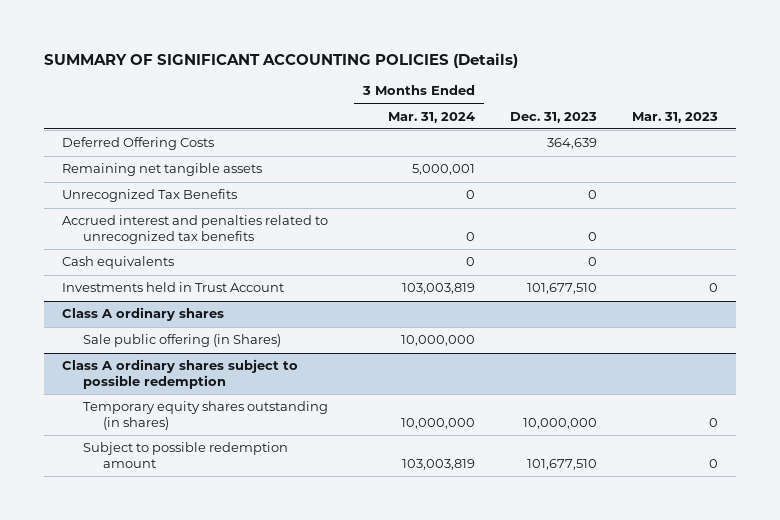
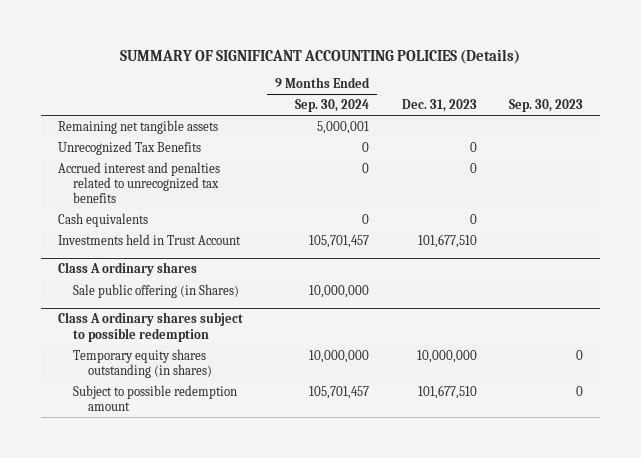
- | 3 Months Ended Mar. 31, 2024 | Dec. 31, 2023 | Mar. 31, 2023
+ | 9 Months Ended Sep. 30, 2024 | Dec. 31, 2023 | Sep. 30, 2023
- Deferred Offering Costs | | 364,639 |

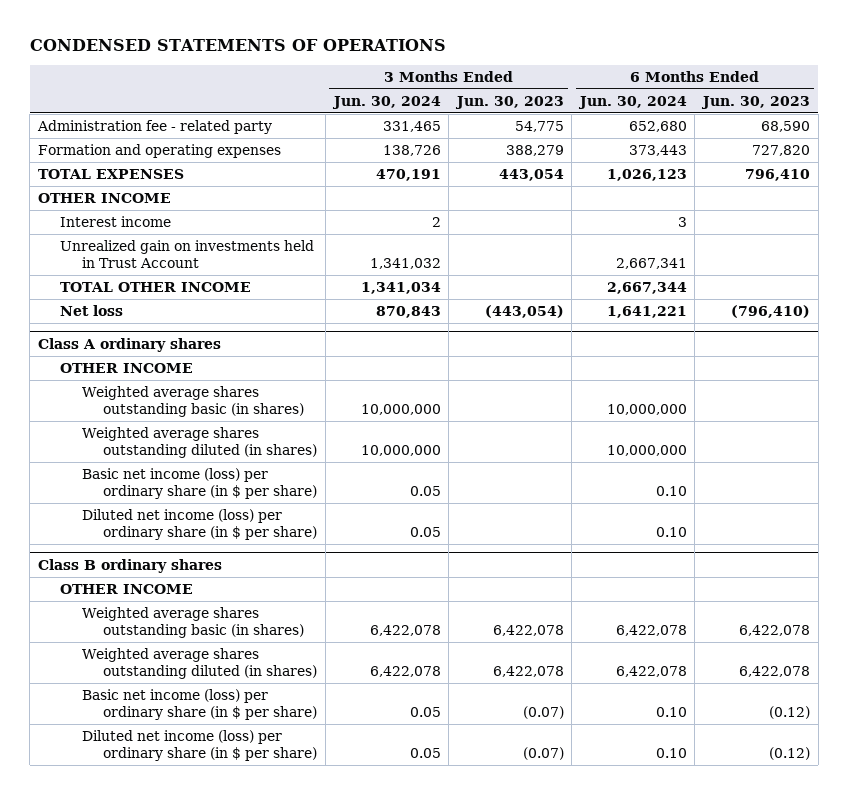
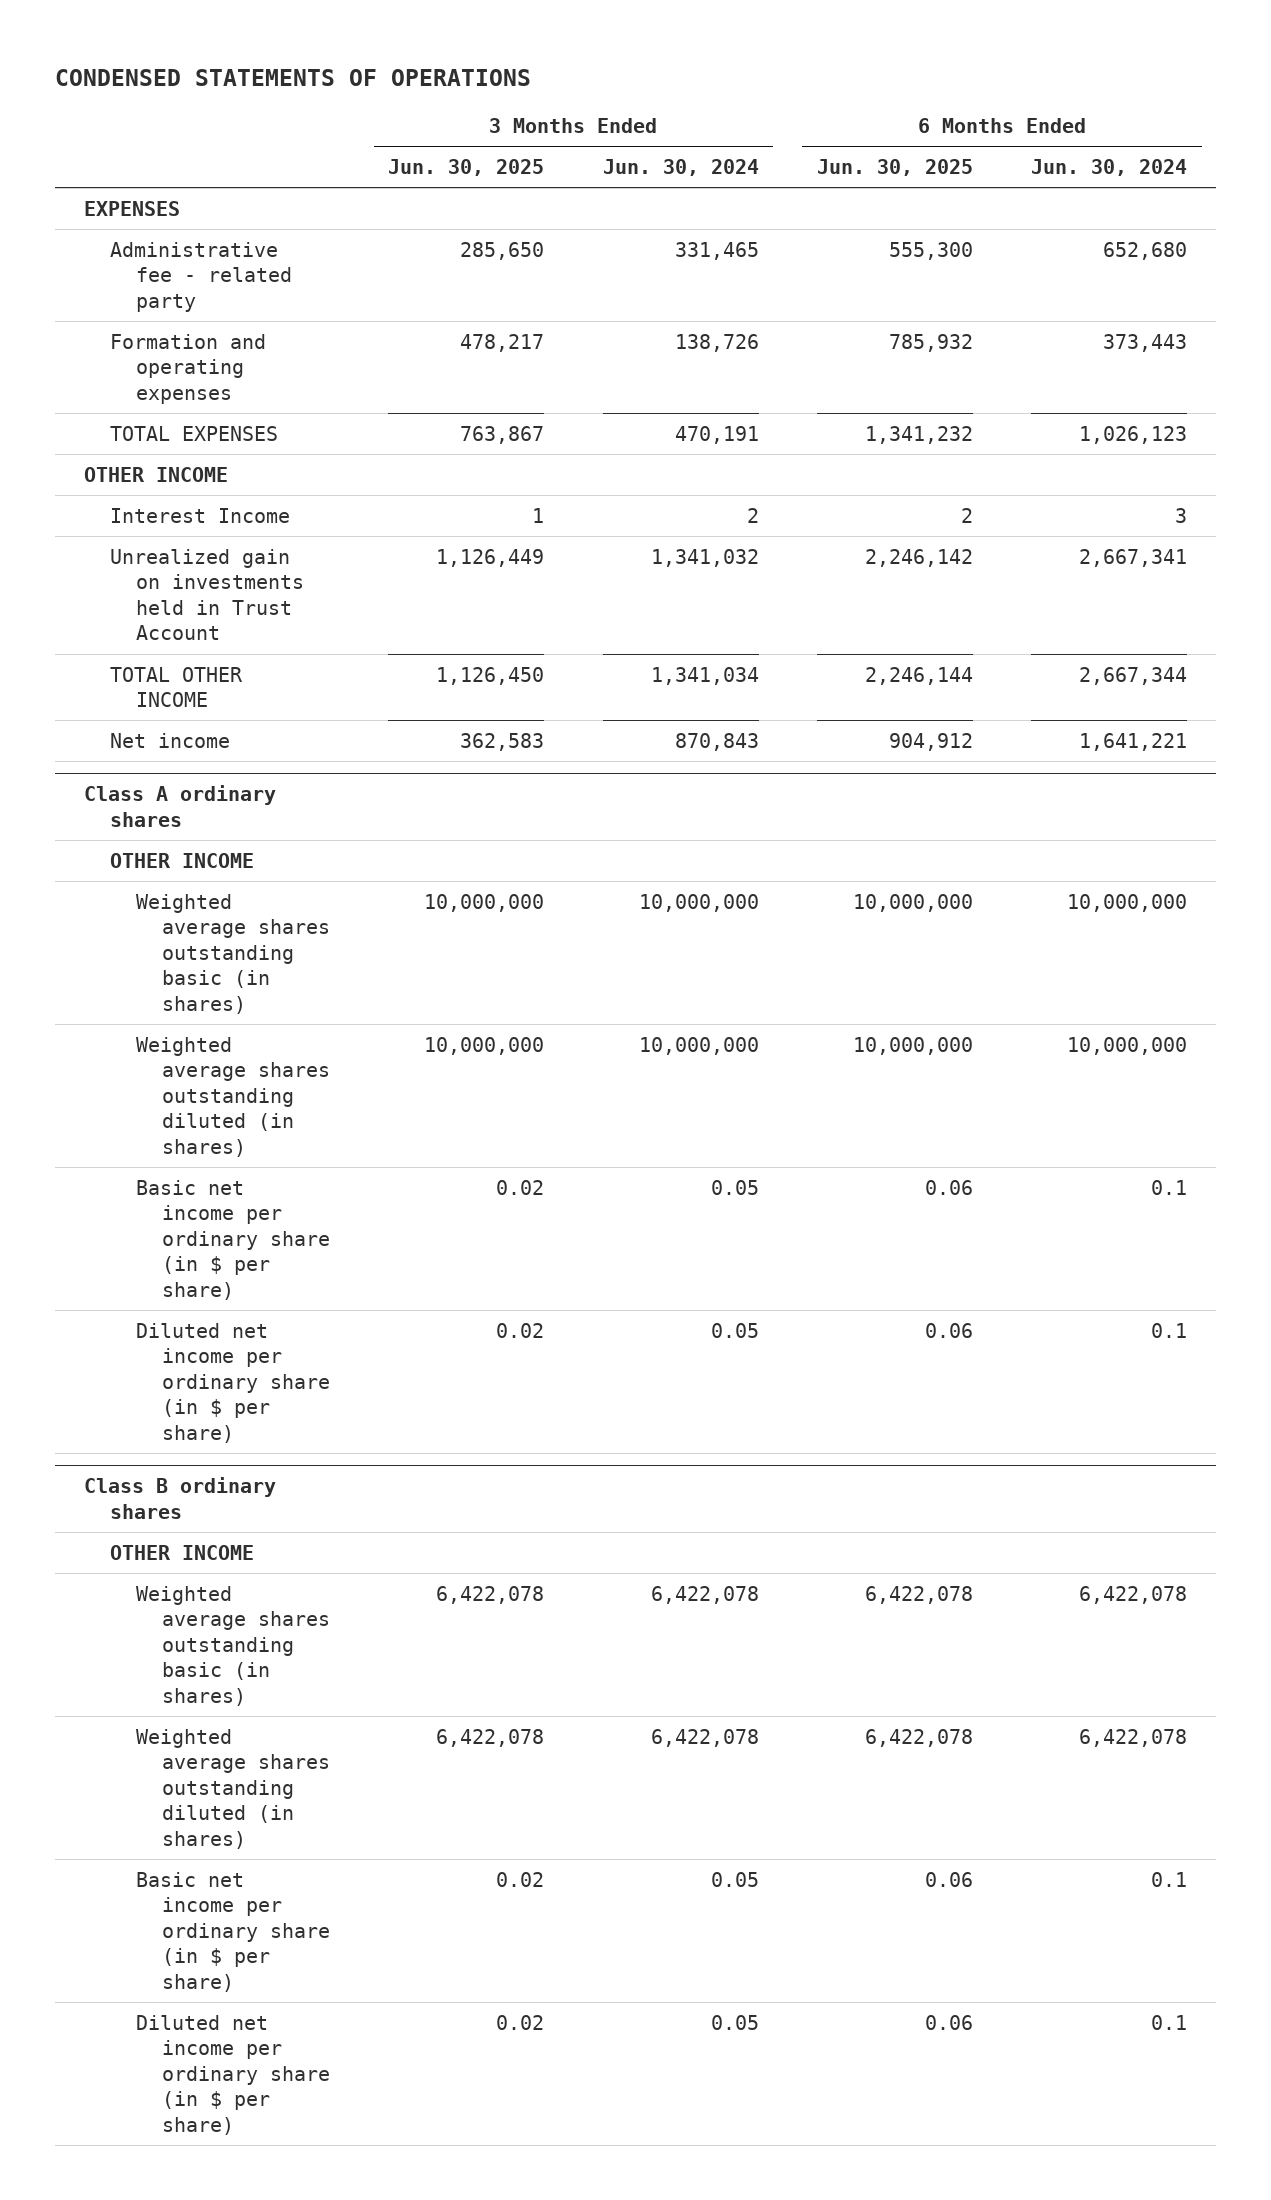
- | 3 Months Ended Jun. 30, 2024 | 3 Months Ended Jun. 30, 2023 | 6 Months Ended Jun. 30, 2024 | 6 Months Ended Jun. 30, 2023
+ | 3 Months Ended Jun. 30, 2025 | 3 Months Ended Jun. 30, 2024 | 6 Months Ended Jun. 30, 2025 | 6 Months Ended Jun. 30, 2024
- Administration fee - related party | 331,465 | 54,775 | 652,680 | 68,590
+ EXPENSES
+ Administrative fee - related party | 285,650 | 331,465 | 555,300 | 652,680
- Interest income | 2 | | 3 |
+ Interest Income | 1 | 2 | 2 | 3
- Net loss | 870,843 | (443,054) | 1,641,221 | (796,410)
+ Net income | 362,583 | 870,843 | 904,912 | 1,641,221
@ Class A ordinary shares
- Basic net income (loss) per ordinary share (in $ per share) | 0.05 | | 0.10 |
- Diluted net income (loss) per ordinary share (in $ per share) | 0.05 | | 0.10 |
+ Basic net income per ordinary share (in $ per share) | 0.02 | 0.05 | 0.06 | 0.1
+ Diluted net income per ordinary share (in $ per share) | 0.02 | 0.05 | 0.06 | 0.1
@ Class B ordinary shares
- Basic net income (loss) per ordinary share (in $ per share) | 0.05 | (0.07) | 0.10 | (0.12)
- Diluted net income (loss) per ordinary share (in $ per share) | 0.05 | (0.07) | 0.10 | (0.12)
+ Basic net income per ordinary share (in $ per share) | 0.02 | 0.05 | 0.06 | 0.1
+ Diluted net income per ordinary share (in $ per share) | 0.02 | 0.05 | 0.06 | 0.1

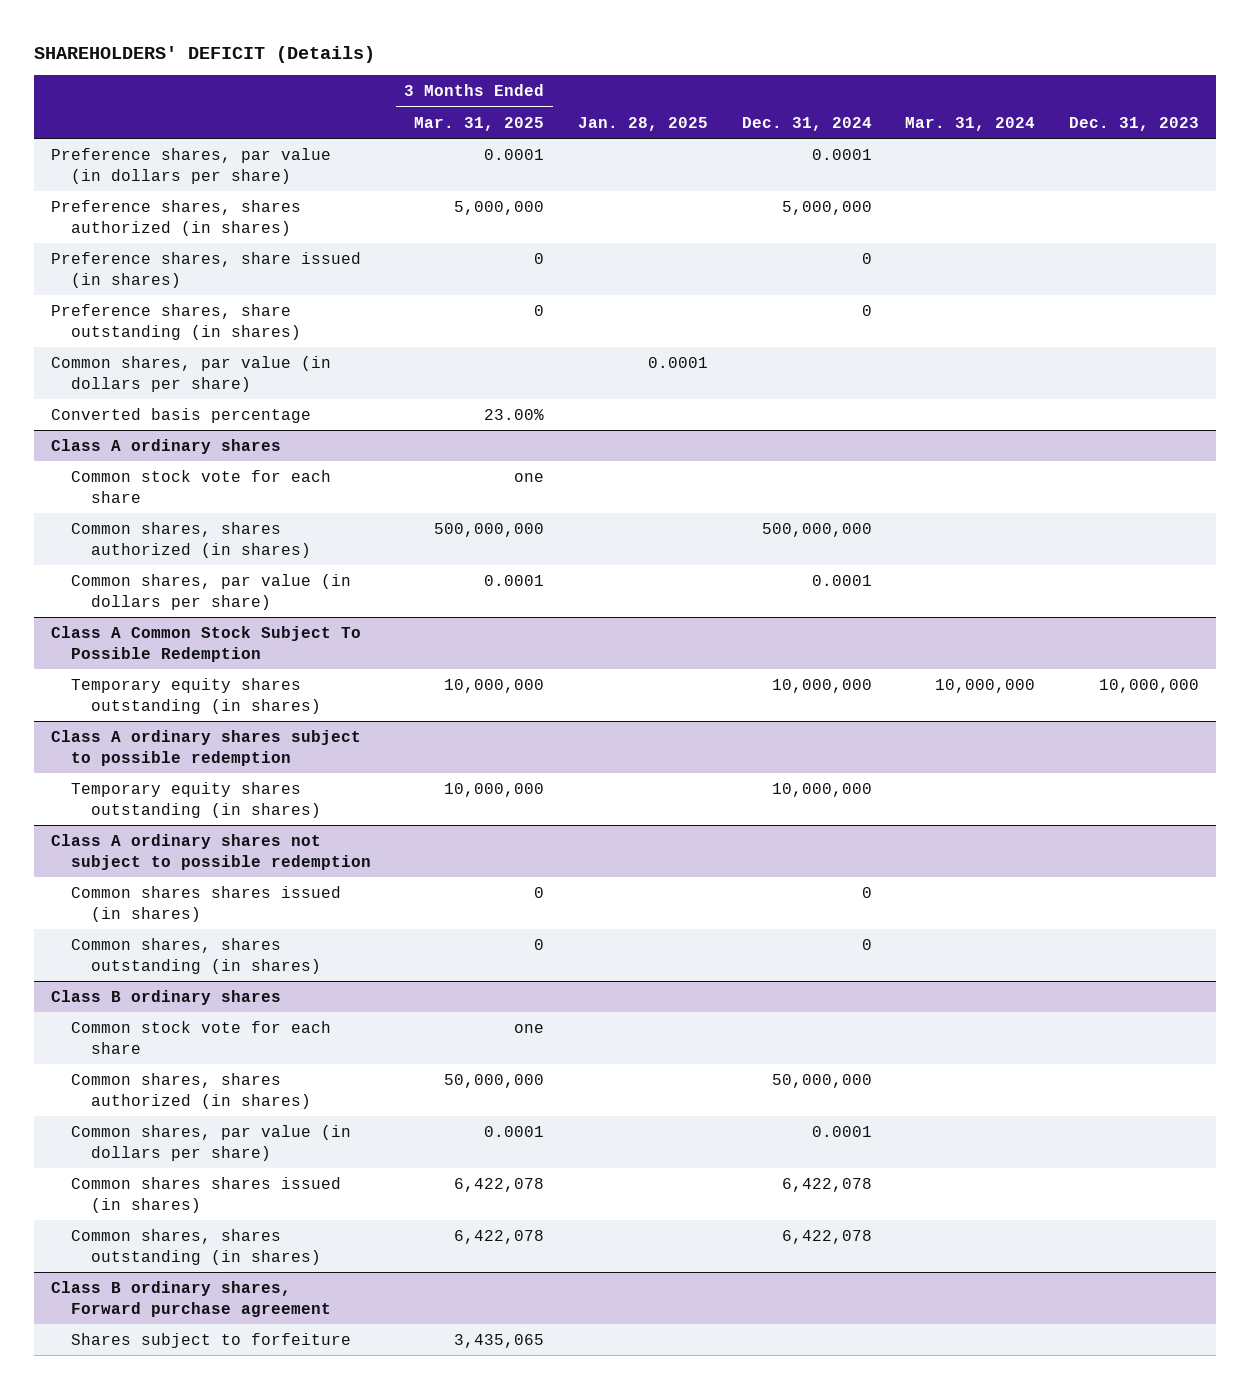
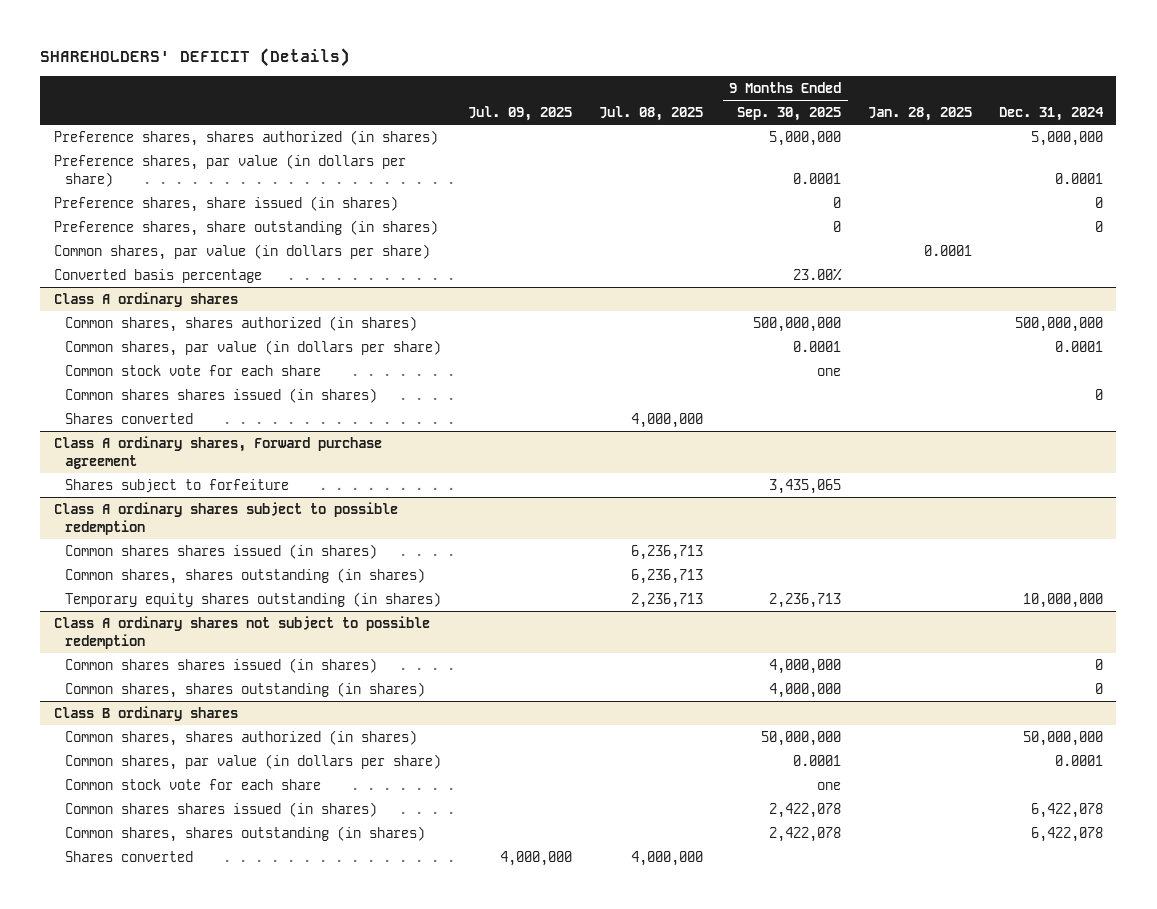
- | 3 Months Ended Mar. 31, 2025 | Jan. 28, 2025 | Dec. 31, 2024 | Mar. 31, 2024 | Dec. 31, 2023
+ | Jul. 09, 2025 | Jul. 08, 2025 | 9 Months Ended Sep. 30, 2025 | Jan. 28, 2025 | Dec. 31, 2024
moved down: Preference shares, par value (in dollars per share) | | | 0.0001 | | 0.0001
- Class A Common Stock Subject To Possible Redemption
- Temporary equity shares outstanding (in shares) | 10,000,000 | | 10,000,000 | 10,000,000 | 10,000,000
@ Class A ordinary shares
moved down: Common stock vote for each share | | | one | |
+ Common shares shares issued (in shares) | | | | | 0
+ Shares converted | | 4,000,000 | | |
+ Class A ordinary shares, Forward purchase agreement
+ Shares subject to forfeiture | | | 3,435,065 | |
@ Class A ordinary shares subject to possible redemption
+ Common shares shares issued (in shares) | | 6,236,713 | | |
+ Common shares, shares outstanding (in shares) | | 6,236,713 | | |
@ Class B ordinary shares
moved down: Common stock vote for each share | | | one | |
- Class B ordinary shares, Forward purchase agreement
- Shares subject to forfeiture | 3,435,065 | | | |
@ Class B ordinary shares
+ Shares converted | 4,000,000 | 4,000,000 | | |

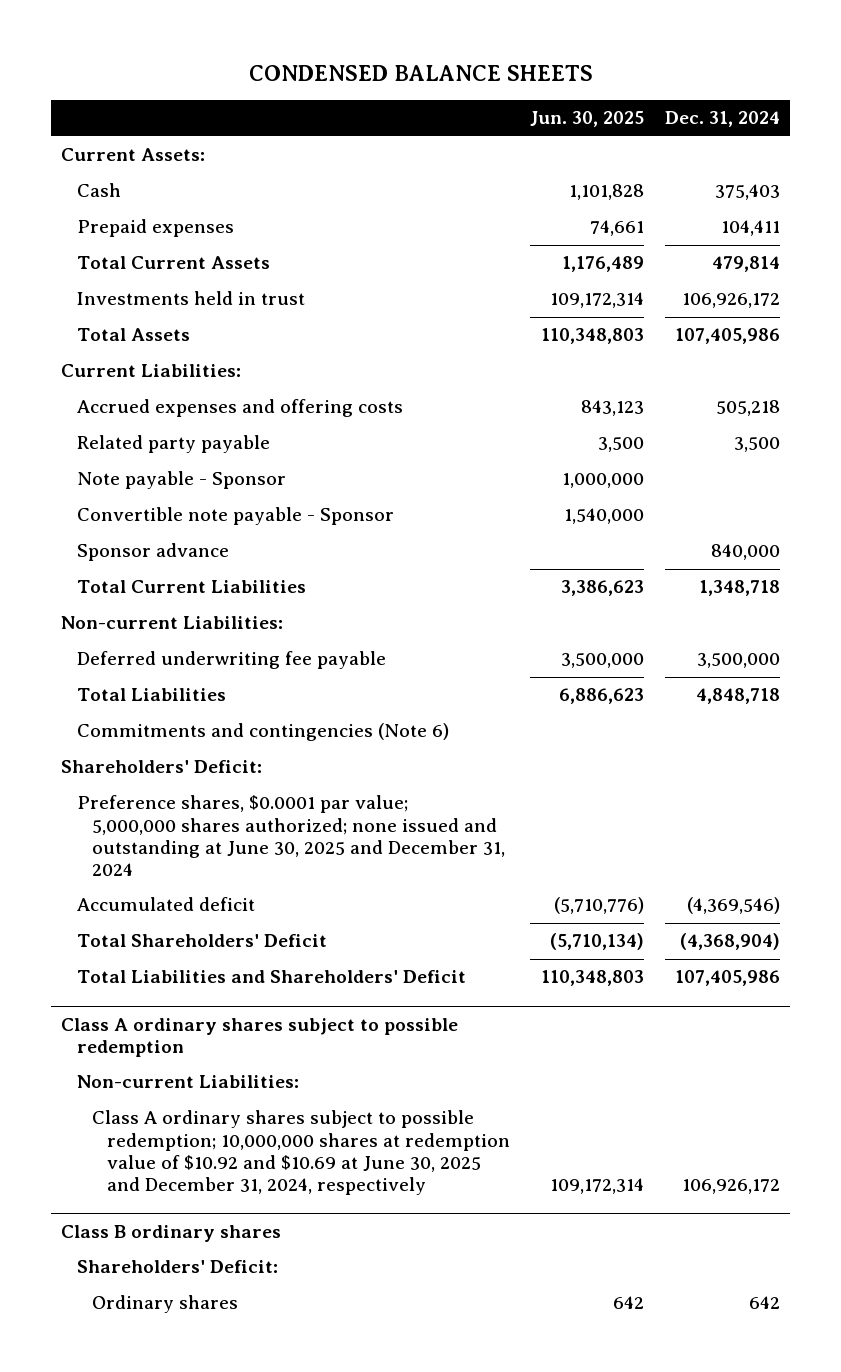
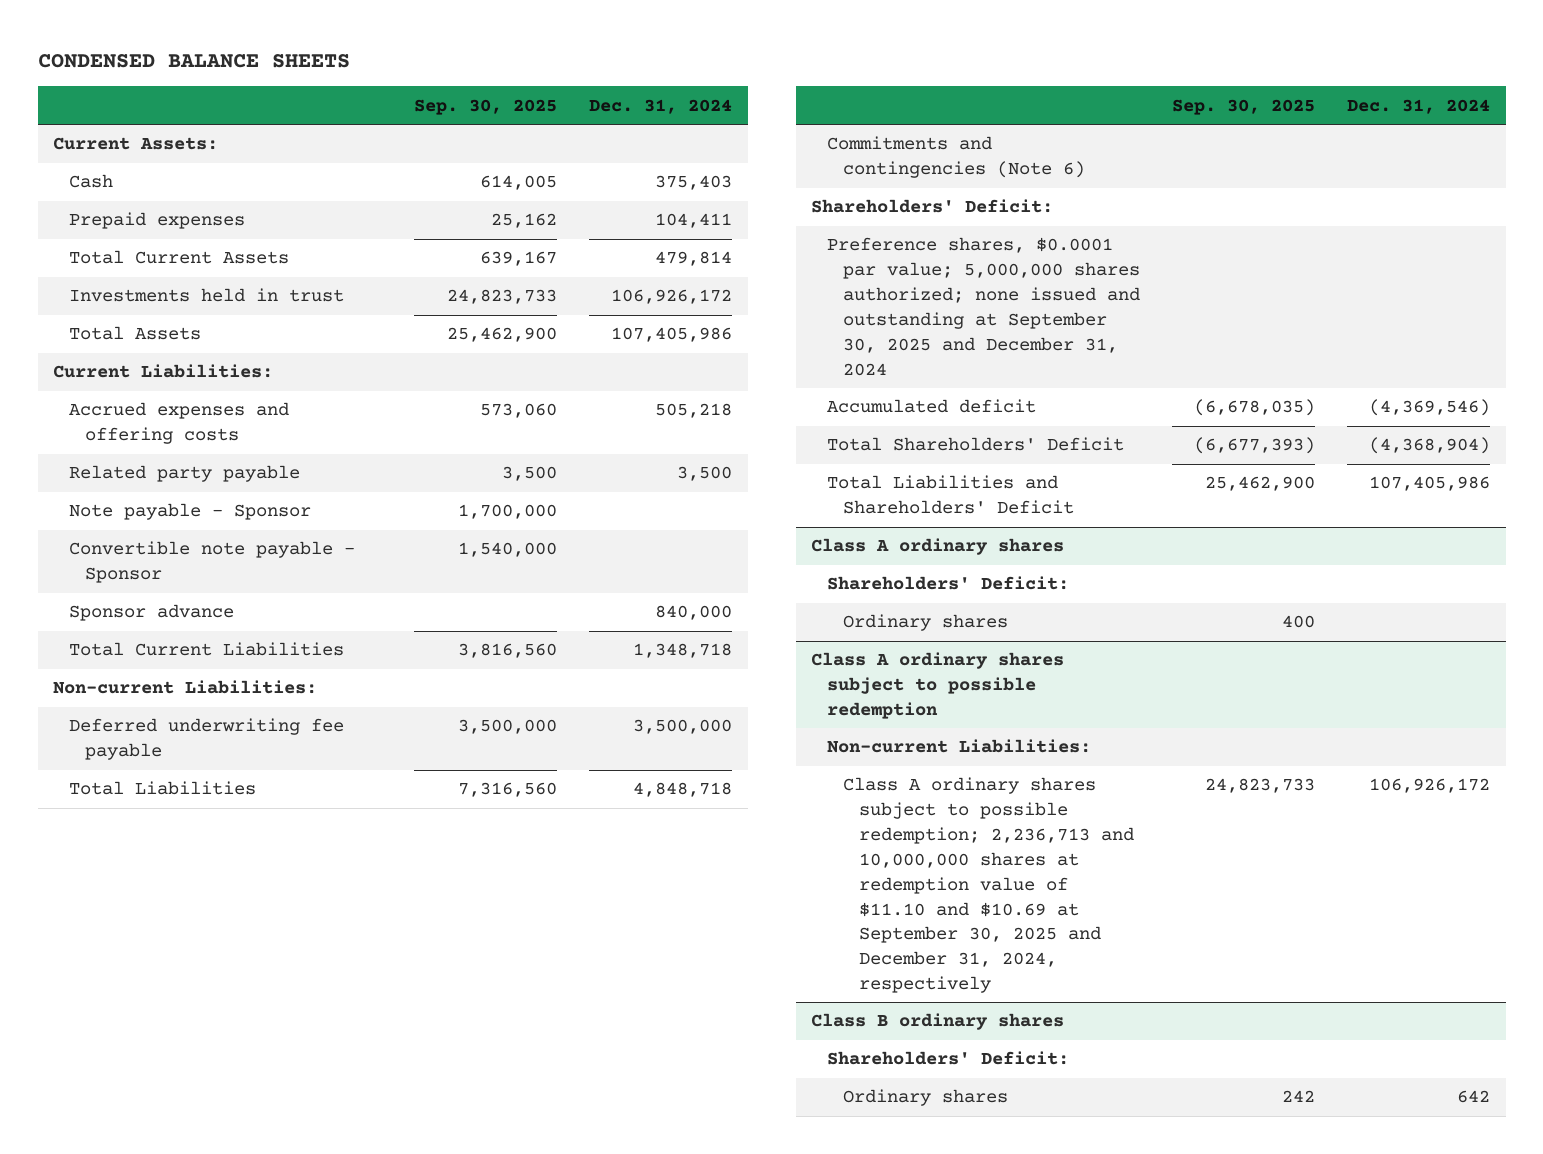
- | Jun. 30, 2025 | Dec. 31, 2024
+ | Sep. 30, 2025 | Dec. 31, 2024
- Preference shares, $0.0001 par value; 5,000,000 shares authorized; none issued and outstanding at June 30, 2025 and December 31, 2024
+ Preference shares, $0.0001 par value; 5,000,000 shares authorized; none issued and outstanding at September 30, 2025 and December 31, 2024
+ Class A ordinary shares
+ Shareholders' Deficit:
+ Ordinary shares | 400 |
@ Class A ordinary shares subject to possible redemption
- Class A ordinary shares subject to possible redemption; 10,000,000 shares at redemption value of $10.92 and $10.69 at June 30, 2025 and December 31, 2024, respectively | 109,172,314 | 106,926,172
+ Class A ordinary shares subject to possible redemption; 2,236,713 and 10,000,000 shares at redemption value of $11.10 and $10.69 at September 30, 2025 and December 31, 2024, respectively | 24,823,733 | 106,926,172

